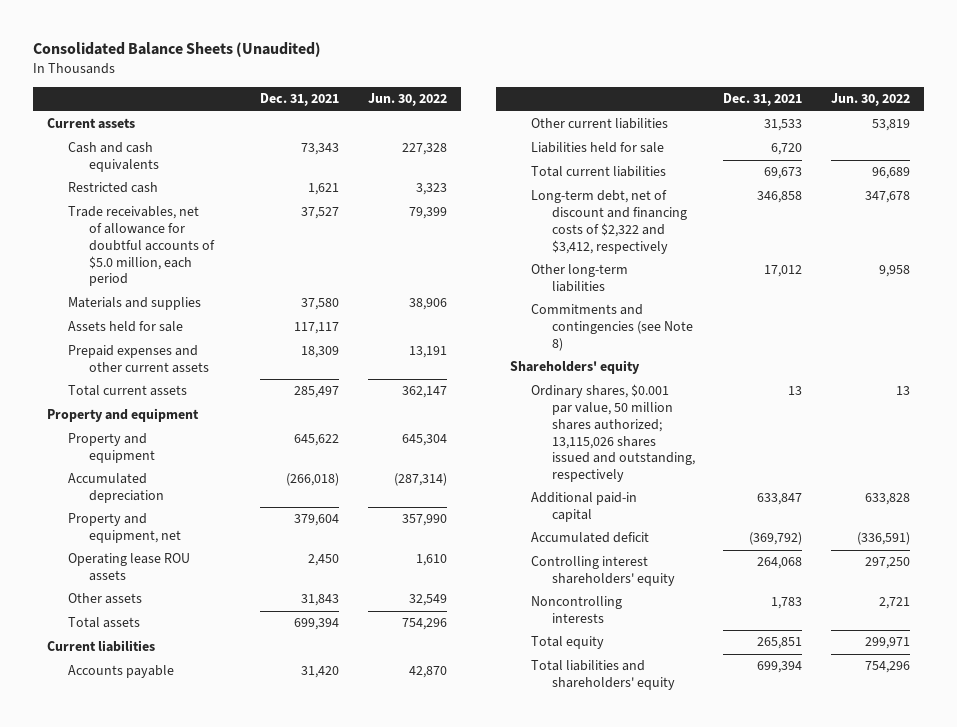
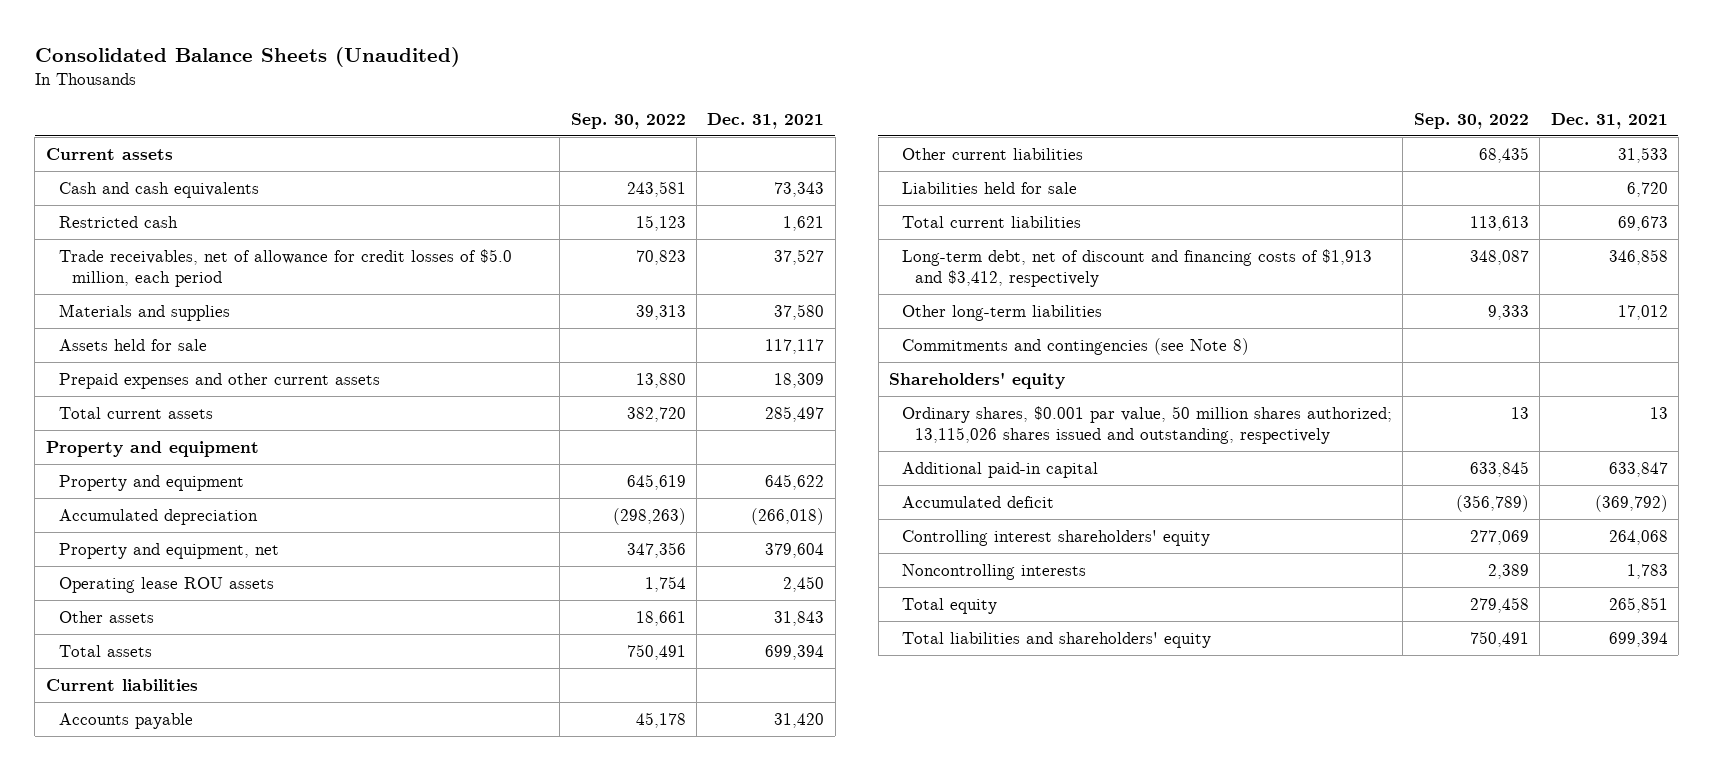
- | Dec. 31, 2021 | Jun. 30, 2022
+ | Sep. 30, 2022 | Dec. 31, 2021
- Trade receivables, net of allowance for doubtful accounts of $5.0 million, each period | 37,527 | 79,399
+ Trade receivables, net of allowance for credit losses of $5.0 million, each period | 70,823 | 37,527
- Long-term debt, net of discount and financing costs of $2,322 and $3,412, respectively | 346,858 | 347,678
+ Long-term debt, net of discount and financing costs of $1,913 and $3,412, respectively | 348,087 | 346,858

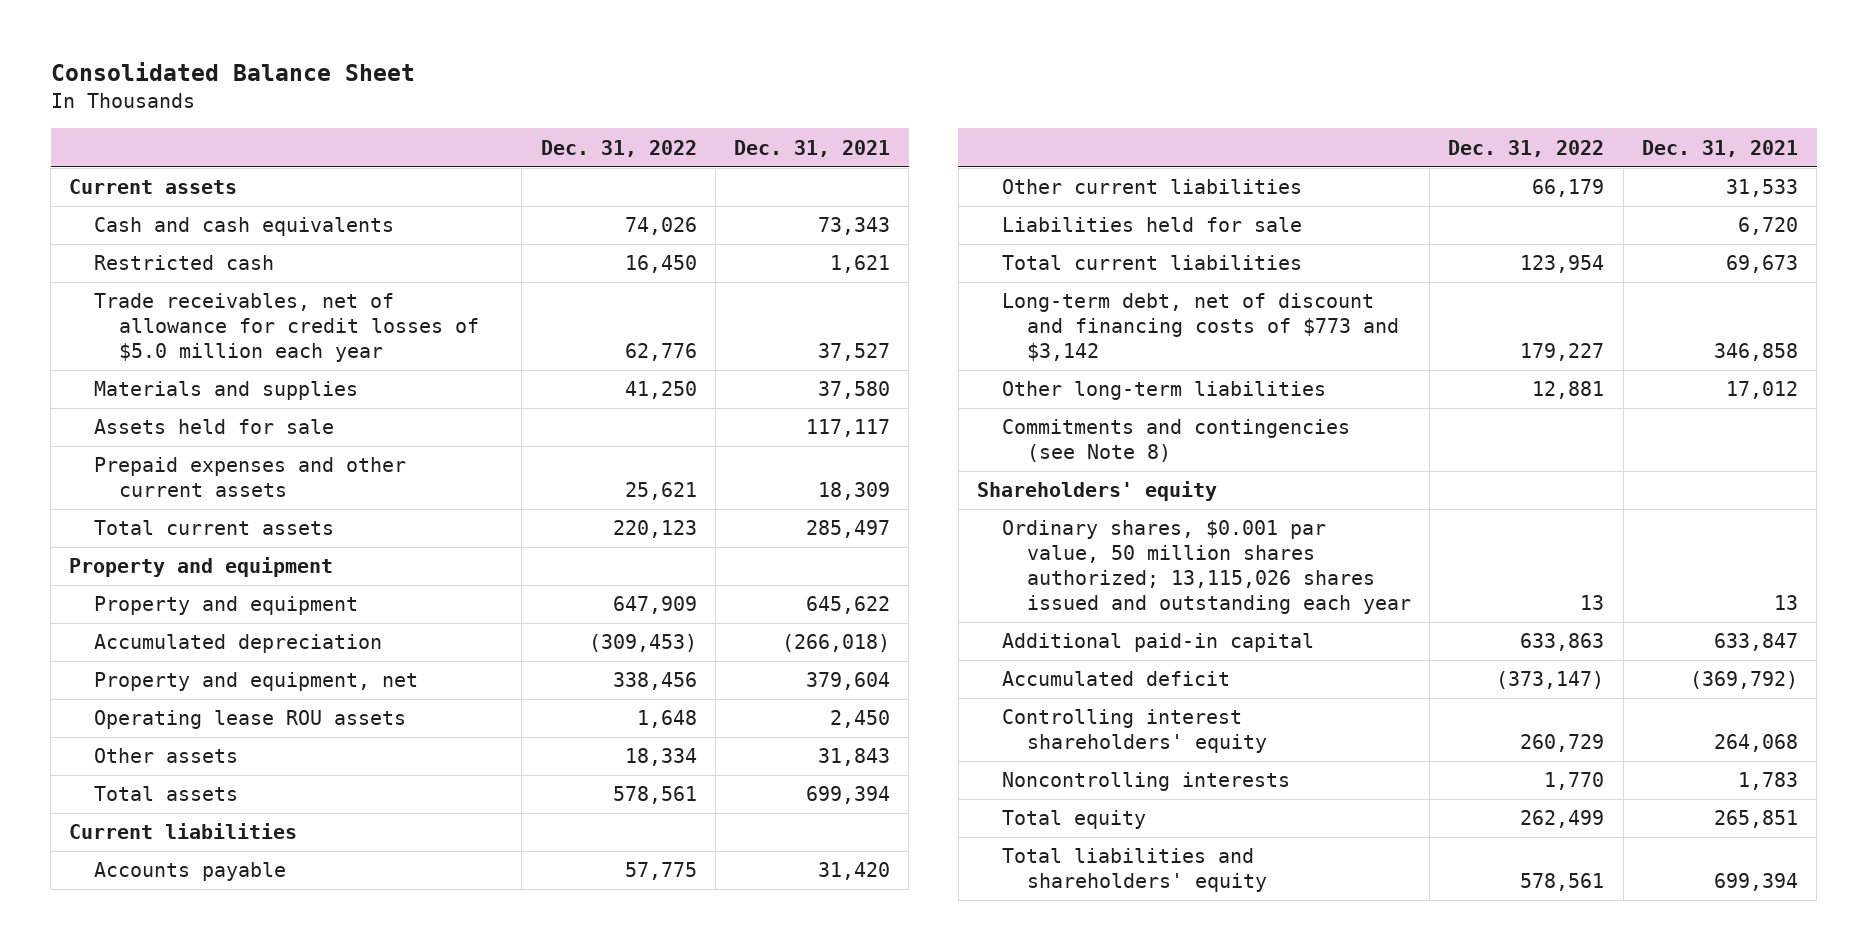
- Consolidated Balance Sheets (Unaudited)
+ Consolidated Balance Sheet
- | Sep. 30, 2022 | Dec. 31, 2021
+ | Dec. 31, 2022 | Dec. 31, 2021
- Trade receivables, net of allowance for credit losses of $5.0 million, each period | 70,823 | 37,527
+ Trade receivables, net of allowance for credit losses of $5.0 million each year | 62,776 | 37,527
- Long-term debt, net of discount and financing costs of $1,913 and $3,412, respectively | 348,087 | 346,858
+ Long-term debt, net of discount and financing costs of $773 and $3,142 | 179,227 | 346,858
- Ordinary shares, $0.001 par value, 50 million shares authorized; 13,115,026 shares issued and outstanding, respectively | 13 | 13
+ Ordinary shares, $0.001 par value, 50 million shares authorized; 13,115,026 shares issued and outstanding each year | 13 | 13

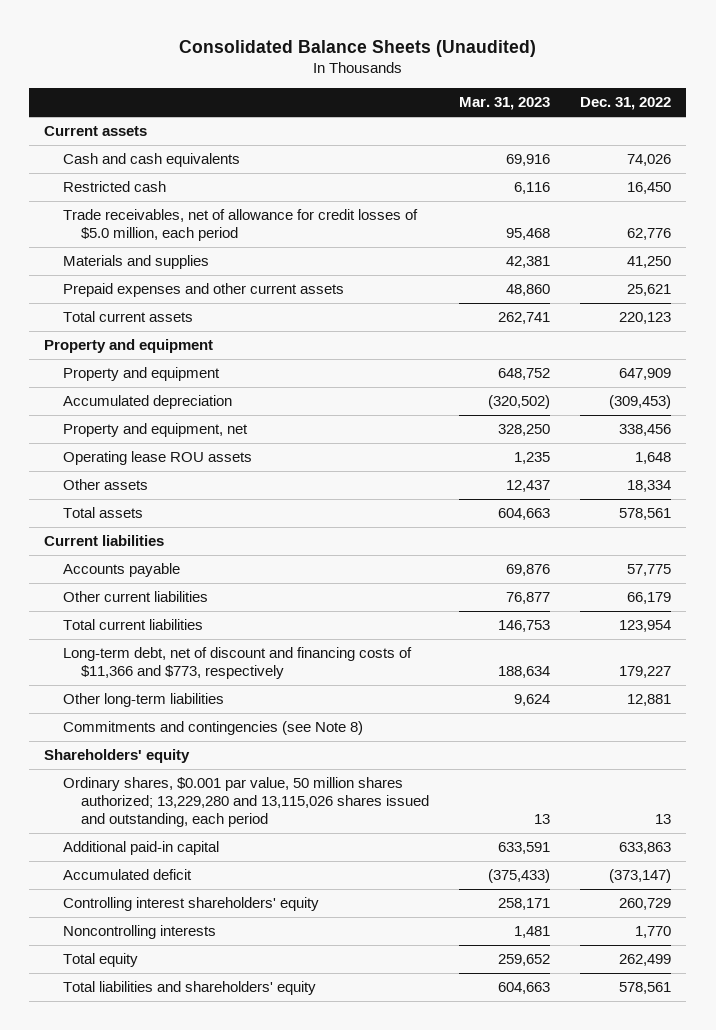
- Consolidated Balance Sheet
+ Consolidated Balance Sheets (Unaudited)
- | Dec. 31, 2022 | Dec. 31, 2021
+ | Mar. 31, 2023 | Dec. 31, 2022
- Trade receivables, net of allowance for credit losses of $5.0 million each year | 62,776 | 37,527
+ Trade receivables, net of allowance for credit losses of $5.0 million, each period | 95,468 | 62,776
- Assets held for sale | | 117,117
- Liabilities held for sale | | 6,720
- Long-term debt, net of discount and financing costs of $773 and $3,142 | 179,227 | 346,858
+ Long-term debt, net of discount and financing costs of $11,366 and $773, respectively | 188,634 | 179,227
- Ordinary shares, $0.001 par value, 50 million shares authorized; 13,115,026 shares issued and outstanding each year | 13 | 13
+ Ordinary shares, $0.001 par value, 50 million shares authorized; 13,229,280 and 13,115,026 shares issued and outstanding, each period | 13 | 13

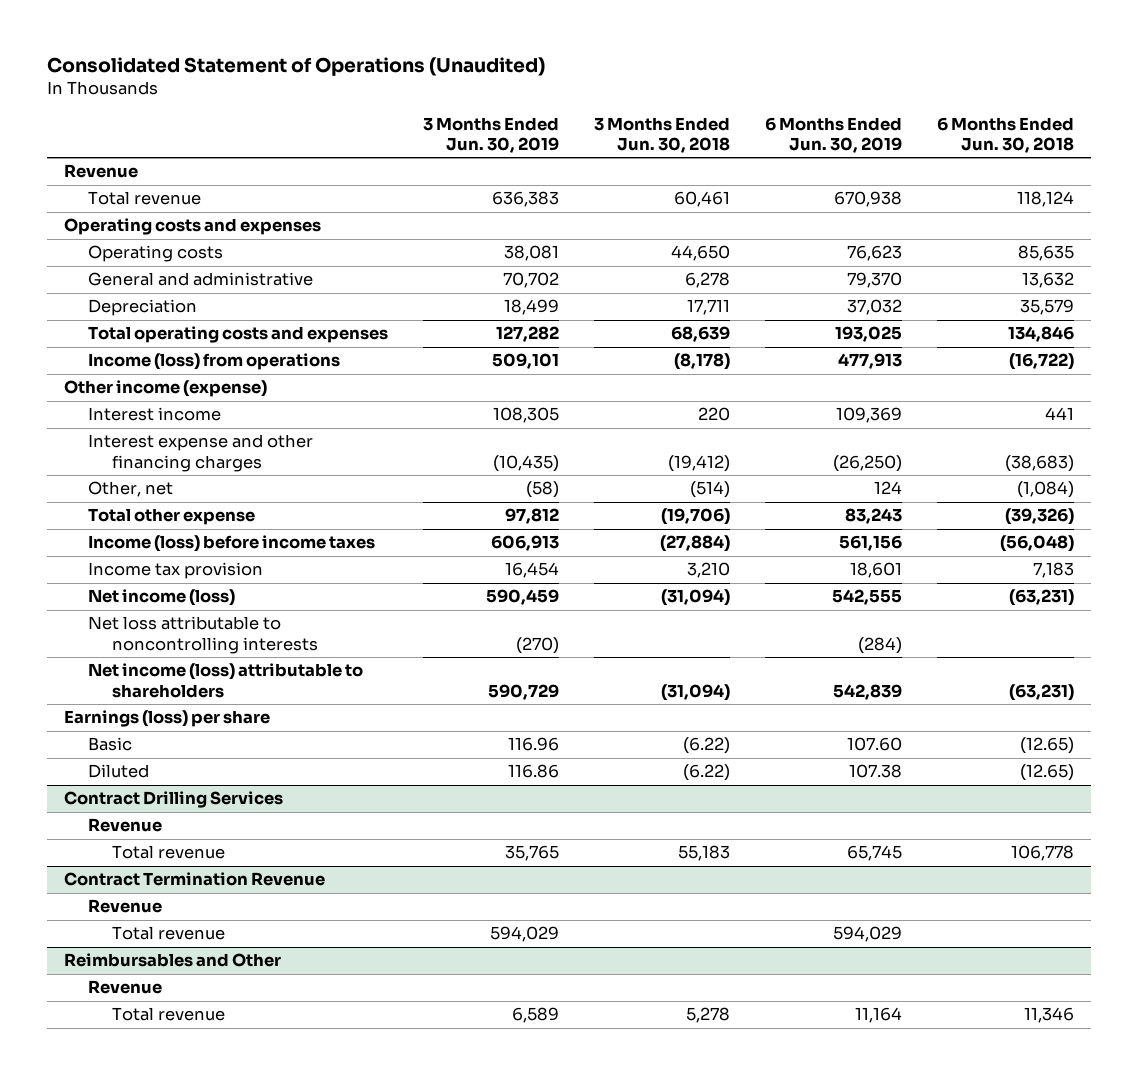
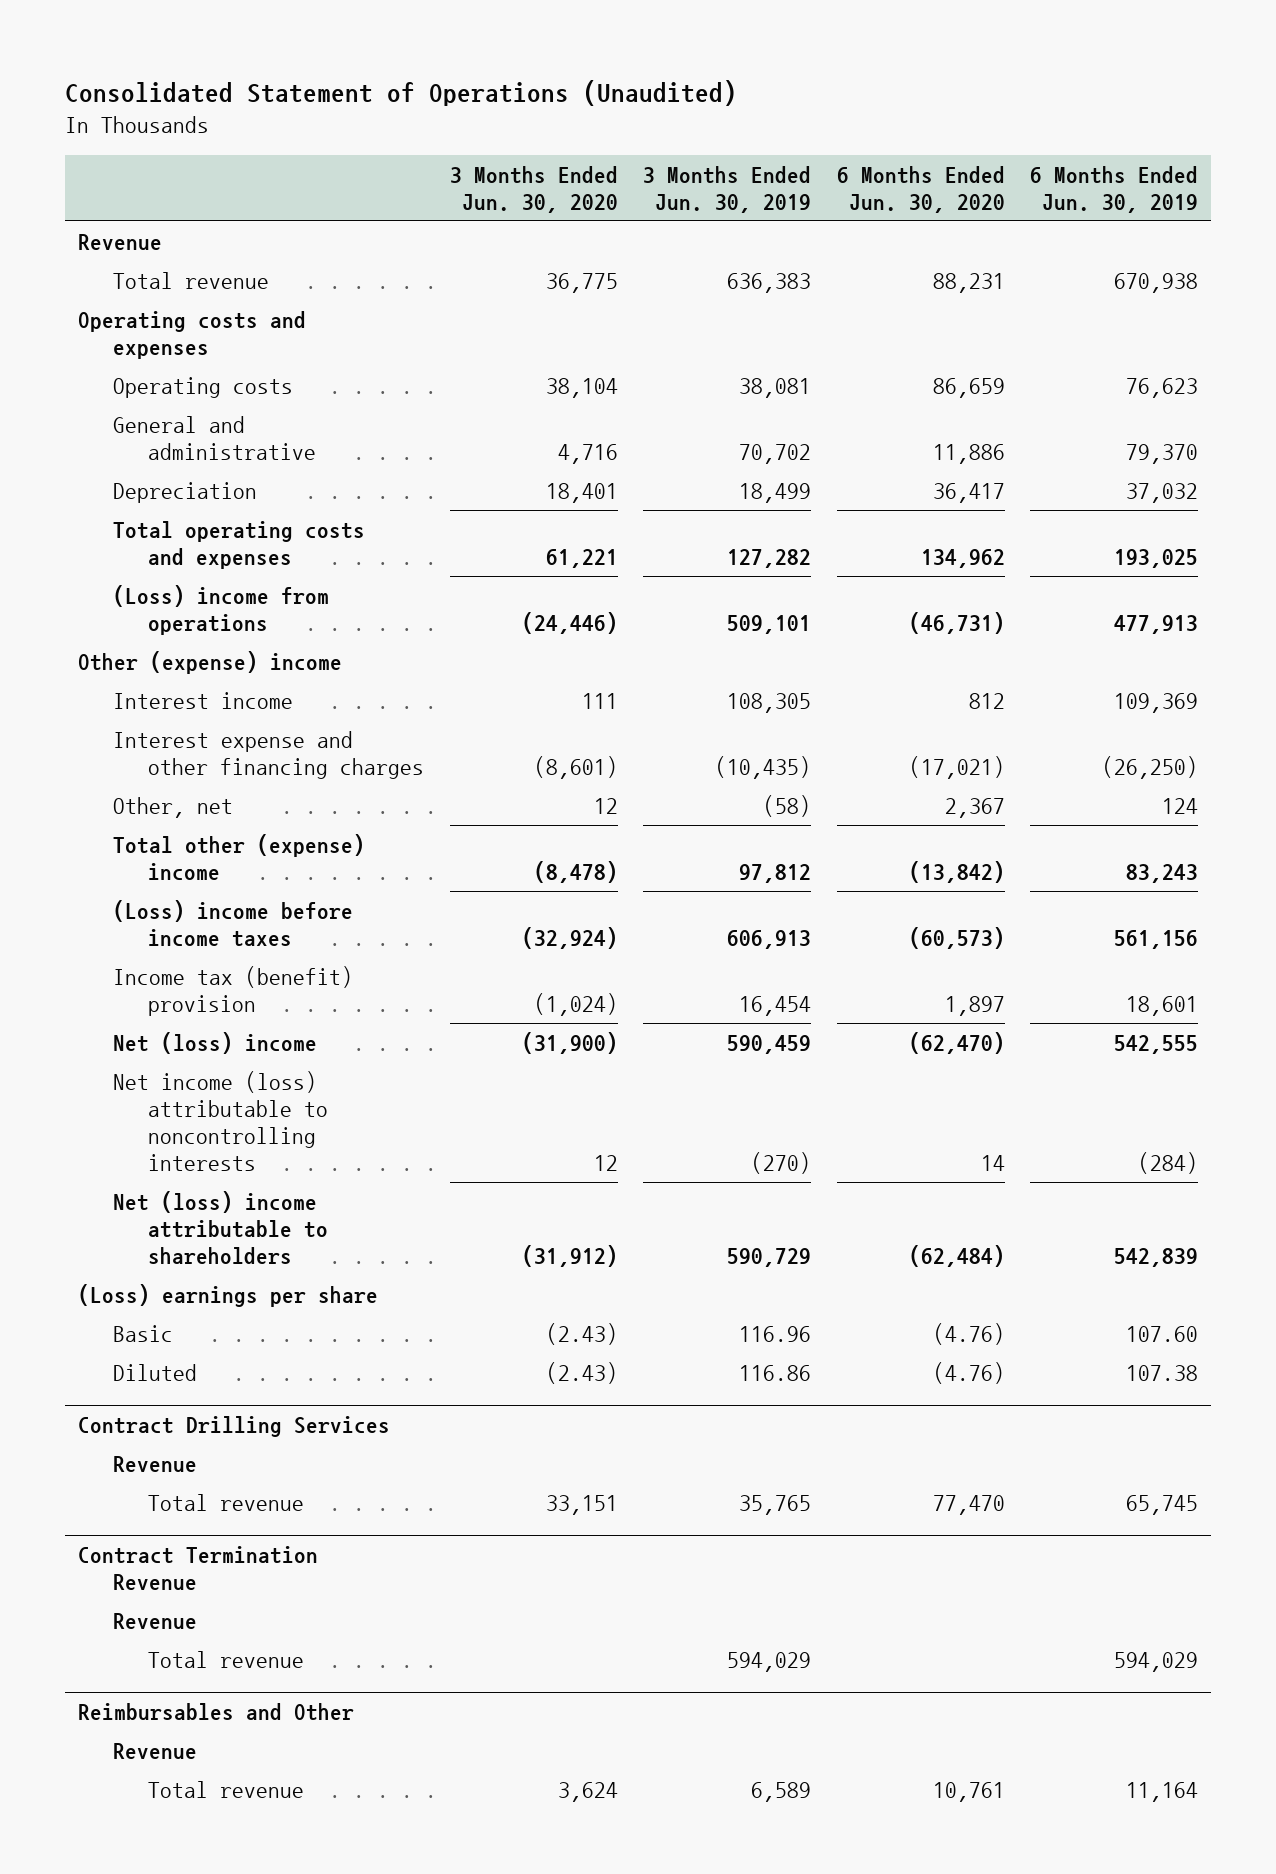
- | 3 Months Ended Jun. 30, 2019 | 3 Months Ended Jun. 30, 2018 | 6 Months Ended Jun. 30, 2019 | 6 Months Ended Jun. 30, 2018
+ | 3 Months Ended Jun. 30, 2020 | 3 Months Ended Jun. 30, 2019 | 6 Months Ended Jun. 30, 2020 | 6 Months Ended Jun. 30, 2019
- Income (loss) from operations | 509,101 | (8,178) | 477,913 | (16,722)
- Other income (expense)
+ (Loss) income from operations | (24,446) | 509,101 | (46,731) | 477,913
+ Other (expense) income
- Total other expense | 97,812 | (19,706) | 83,243 | (39,326)
- Income (loss) before income taxes | 606,913 | (27,884) | 561,156 | (56,048)
- Income tax provision | 16,454 | 3,210 | 18,601 | 7,183
- Net income (loss) | 590,459 | (31,094) | 542,555 | (63,231)
- Net loss attributable to noncontrolling interests | (270) | | (284) |
- Net income (loss) attributable to shareholders | 590,729 | (31,094) | 542,839 | (63,231)
- Earnings (loss) per share
+ Total other (expense) income | (8,478) | 97,812 | (13,842) | 83,243
+ (Loss) income before income taxes | (32,924) | 606,913 | (60,573) | 561,156
+ Income tax (benefit) provision | (1,024) | 16,454 | 1,897 | 18,601
+ Net (loss) income | (31,900) | 590,459 | (62,470) | 542,555
+ Net income (loss) attributable to noncontrolling interests | 12 | (270) | 14 | (284)
+ Net (loss) income attributable to shareholders | (31,912) | 590,729 | (62,484) | 542,839
+ (Loss) earnings per share

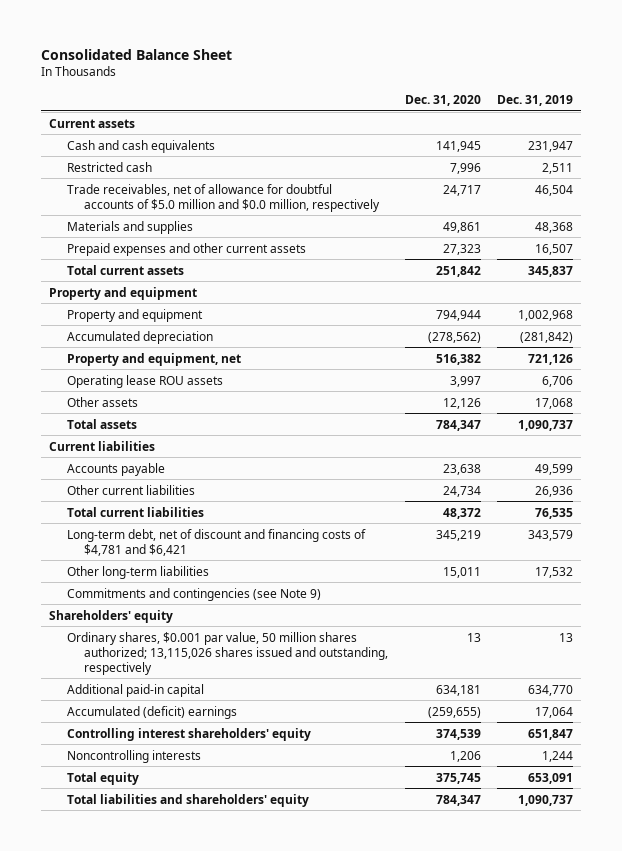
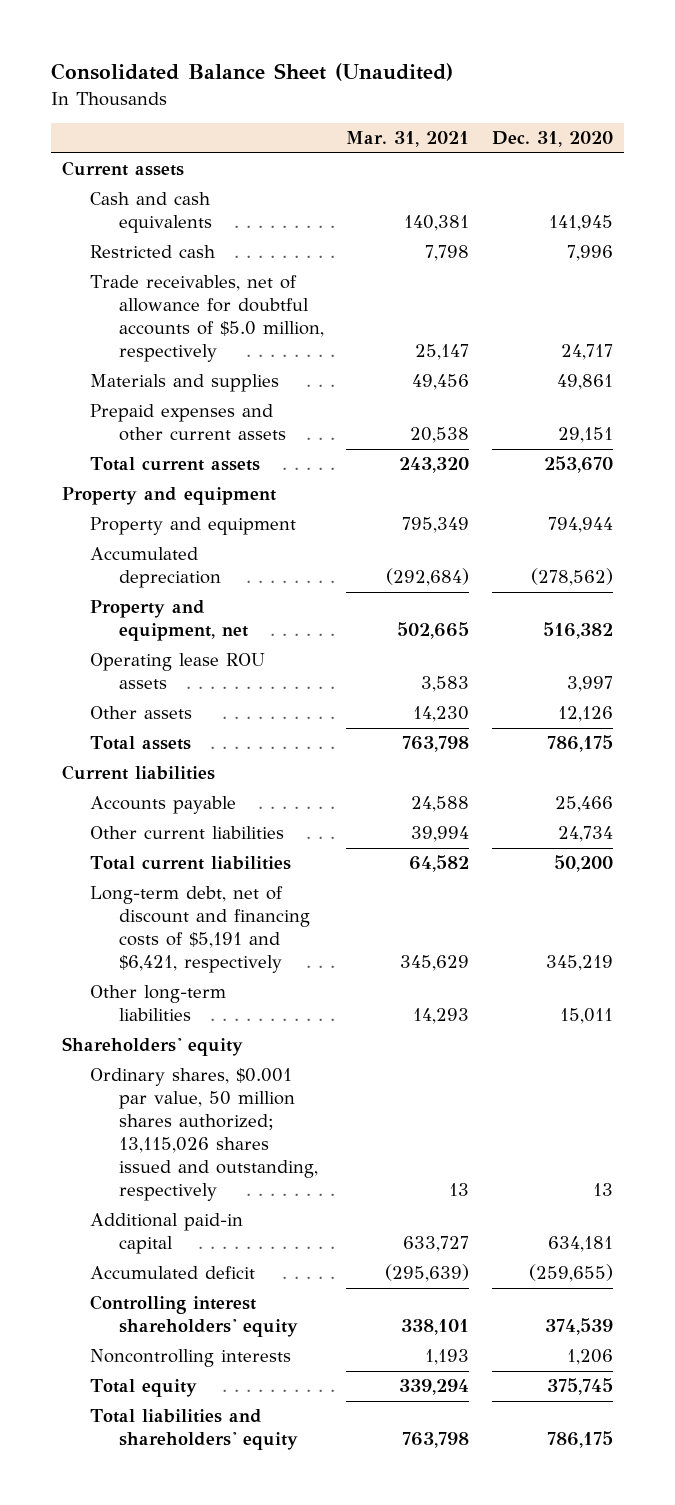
- Consolidated Balance Sheet
+ Consolidated Balance Sheet (Unaudited)
- | Dec. 31, 2020 | Dec. 31, 2019
+ | Mar. 31, 2021 | Dec. 31, 2020
- Trade receivables, net of allowance for doubtful accounts of $5.0 million and $0.0 million, respectively | 24,717 | 46,504
+ Trade receivables, net of allowance for doubtful accounts of $5.0 million, respectively | 25,147 | 24,717
- Prepaid expenses and other current assets | 27,323 | 16,507
- Total current assets | 251,842 | 345,837
+ Prepaid expenses and other current assets | 20,538 | 29,151
+ Total current assets | 243,320 | 253,670
- Total assets | 784,347 | 1,090,737
+ Total assets | 763,798 | 786,175
- Accounts payable | 23,638 | 49,599
+ Accounts payable | 24,588 | 25,466
- Total current liabilities | 48,372 | 76,535
- Long-term debt, net of discount and financing costs of $4,781 and $6,421 | 345,219 | 343,579
+ Total current liabilities | 64,582 | 50,200
+ Long-term debt, net of discount and financing costs of $5,191 and $6,421, respectively | 345,629 | 345,219
- Commitments and contingencies (see Note 9)
- Accumulated (deficit) earnings | (259,655) | 17,064
+ Accumulated deficit | (295,639) | (259,655)
- Total liabilities and shareholders' equity | 784,347 | 1,090,737
+ Total liabilities and shareholders' equity | 763,798 | 786,175

